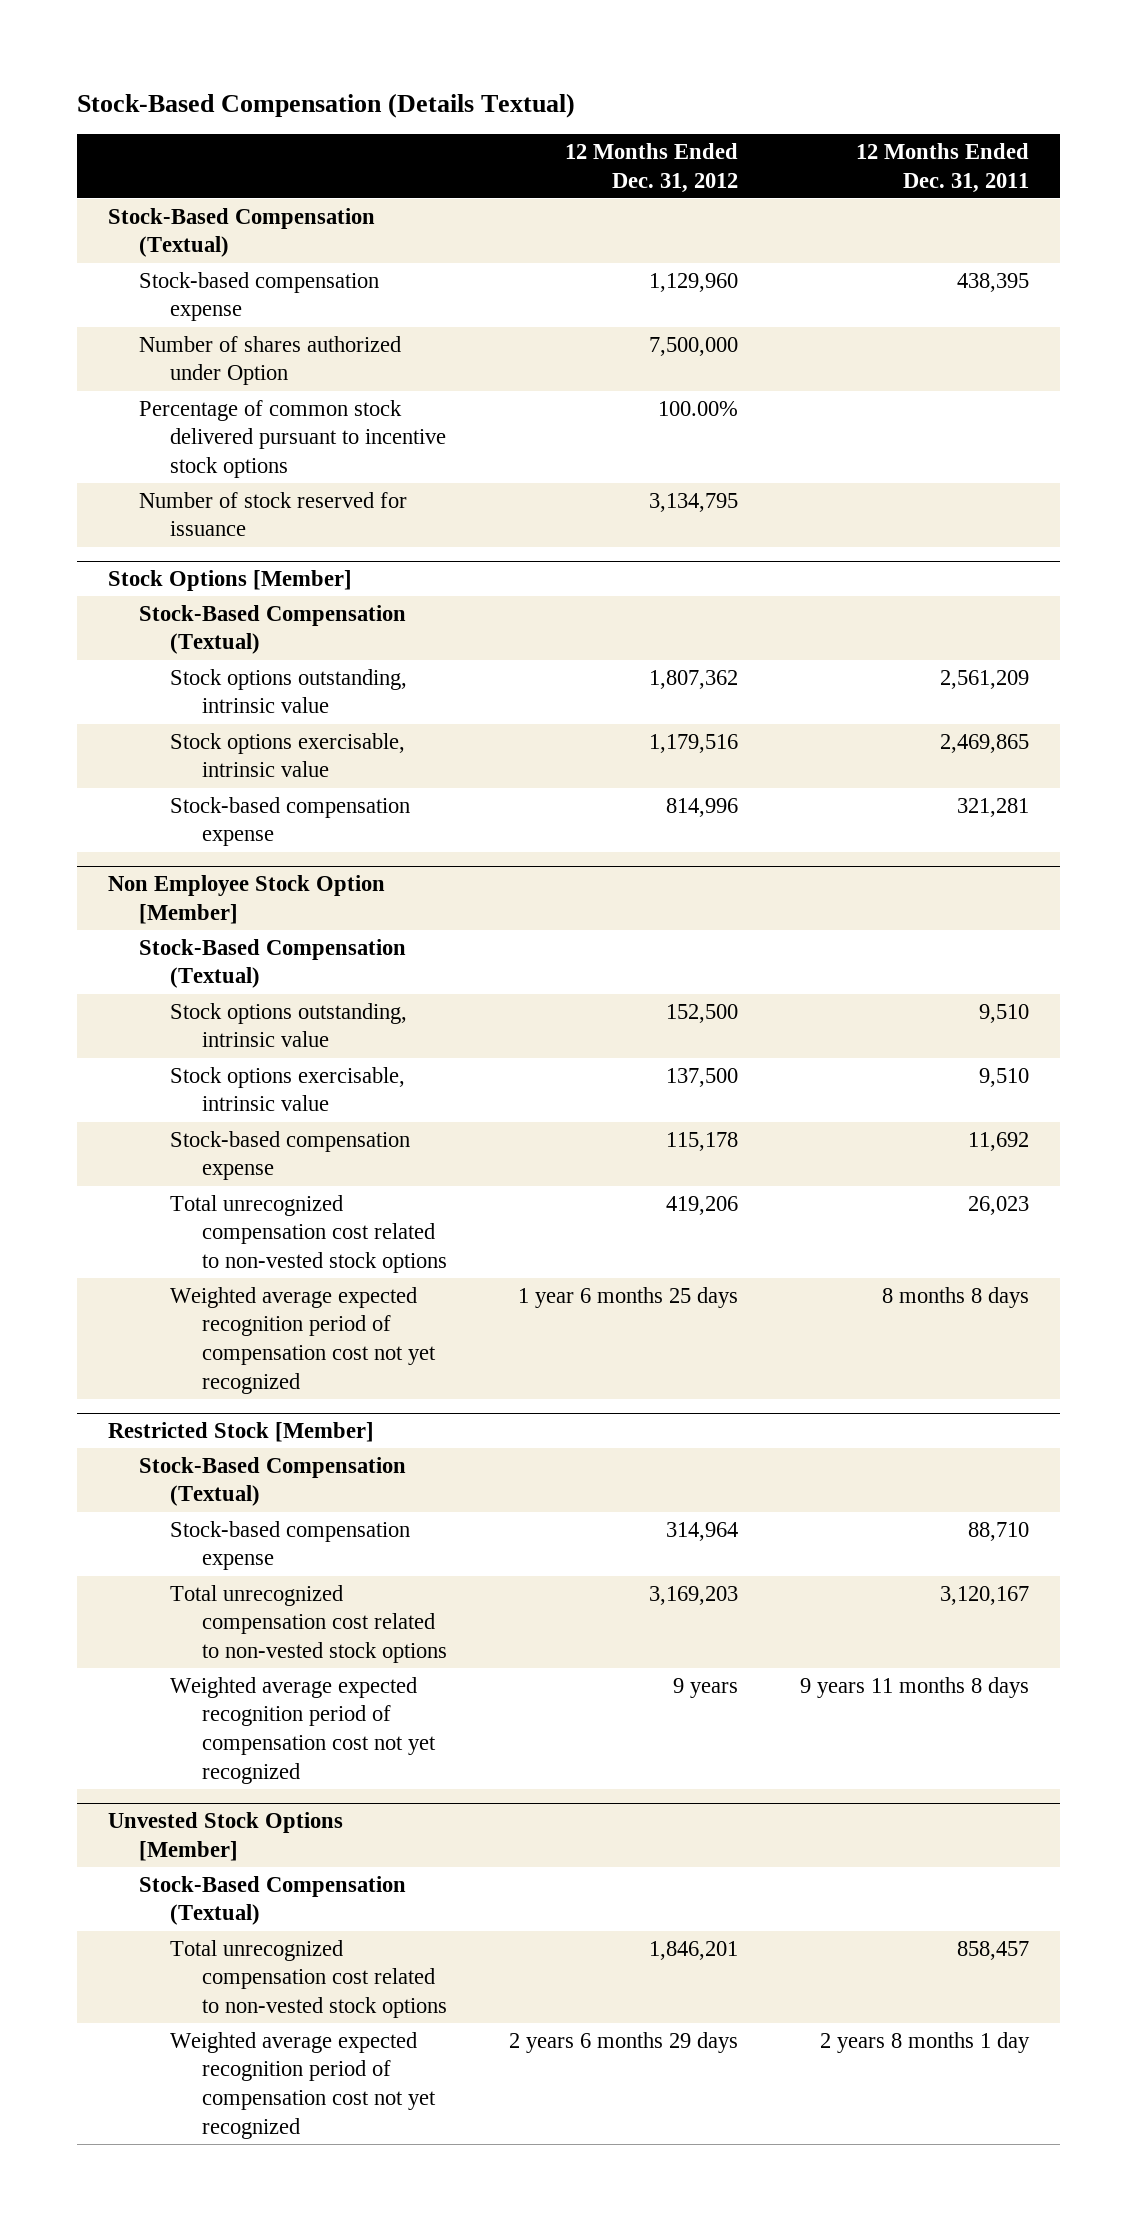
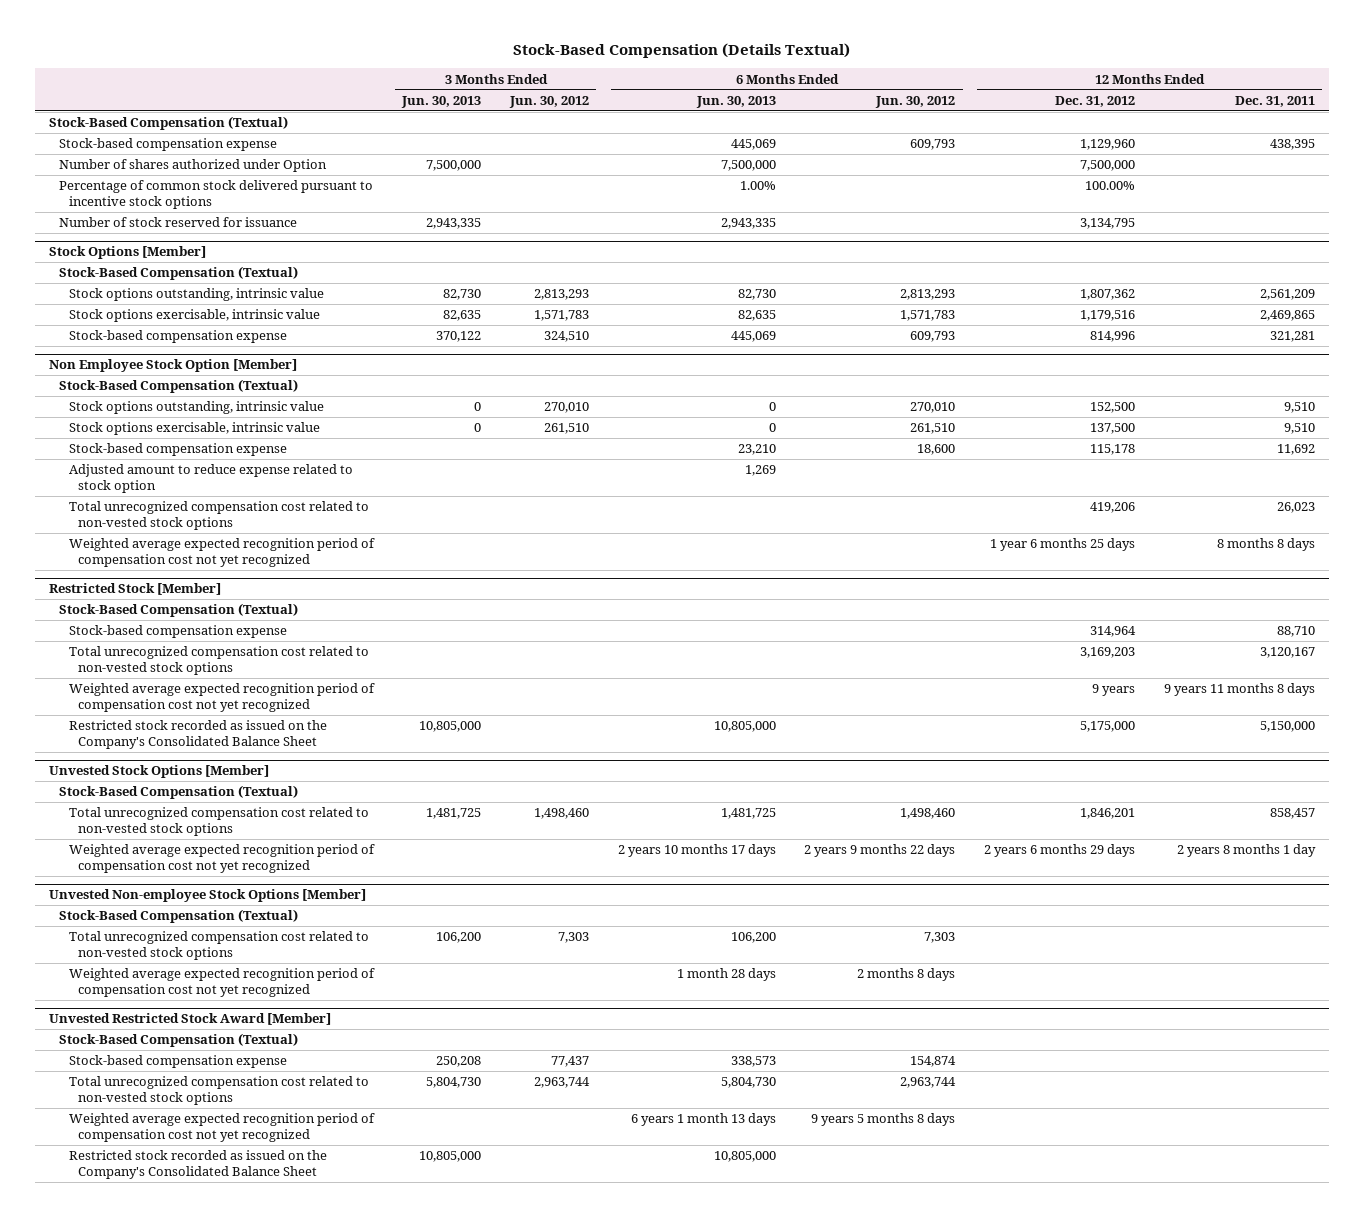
- | 12 Months Ended Dec. 31, 2012 | 12 Months Ended Dec. 31, 2011
+ | 3 Months Ended Jun. 30, 2013 | 3 Months Ended Jun. 30, 2012 | 6 Months Ended Jun. 30, 2013 | 6 Months Ended Jun. 30, 2012 | 12 Months Ended Dec. 31, 2012 | 12 Months Ended Dec. 31, 2011
@ Non Employee Stock Option [Member]
+ Adjusted amount to reduce expense related to stock option | | | 1,269 | | |
@ Restricted Stock [Member]
+ Restricted stock recorded as issued on the Company's Consolidated Balance Sheet | 10,805,000 | | 10,805,000 | | 5,175,000 | 5,150,000
+ Unvested Non-employee Stock Options [Member]
+ Stock-Based Compensation (Textual)
+ Total unrecognized compensation cost related to non-vested stock options | 106,200 | 7,303 | 106,200 | 7,303 | |
+ Weighted average expected recognition period of compensation cost not yet recognized | | | 1 month 28 days | 2 months 8 days | |
+ Unvested Restricted Stock Award [Member]
+ Stock-Based Compensation (Textual)
+ Stock-based compensation expense | 250,208 | 77,437 | 338,573 | 154,874 | |
+ Total unrecognized compensation cost related to non-vested stock options | 5,804,730 | 2,963,744 | 5,804,730 | 2,963,744 | |
+ Weighted average expected recognition period of compensation cost not yet recognized | | | 6 years 1 month 13 days | 9 years 5 months 8 days | |
+ Restricted stock recorded as issued on the Company's Consolidated Balance Sheet | 10,805,000 | | 10,805,000 | | |

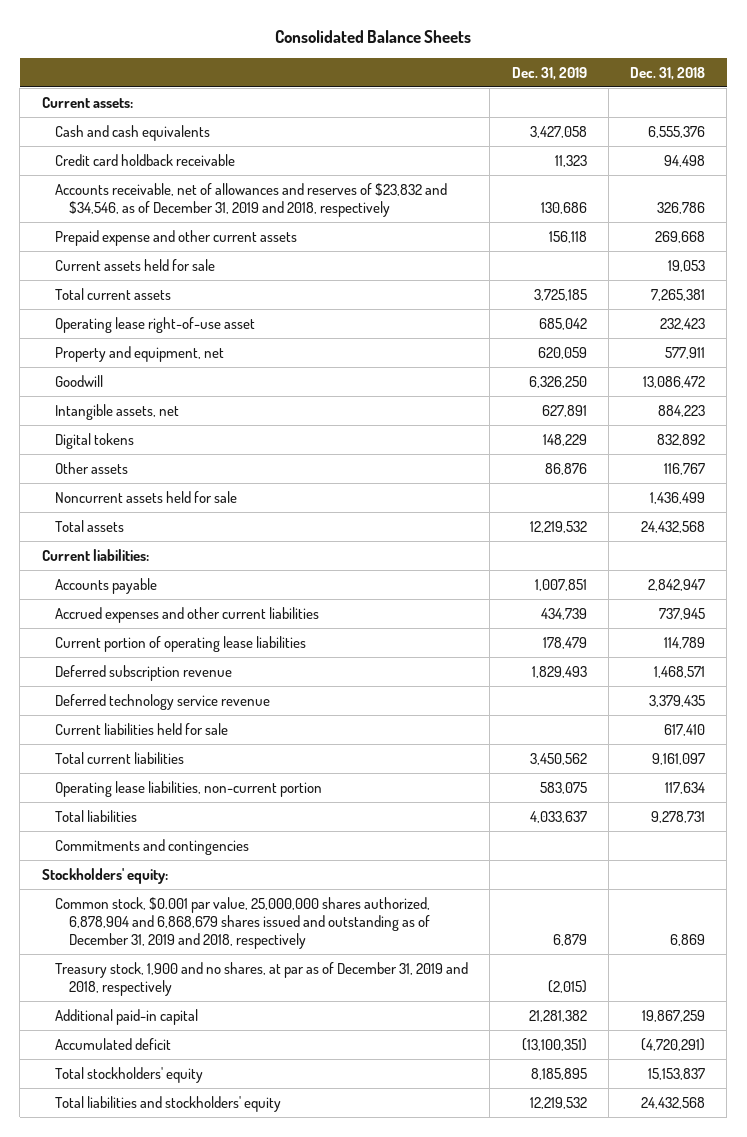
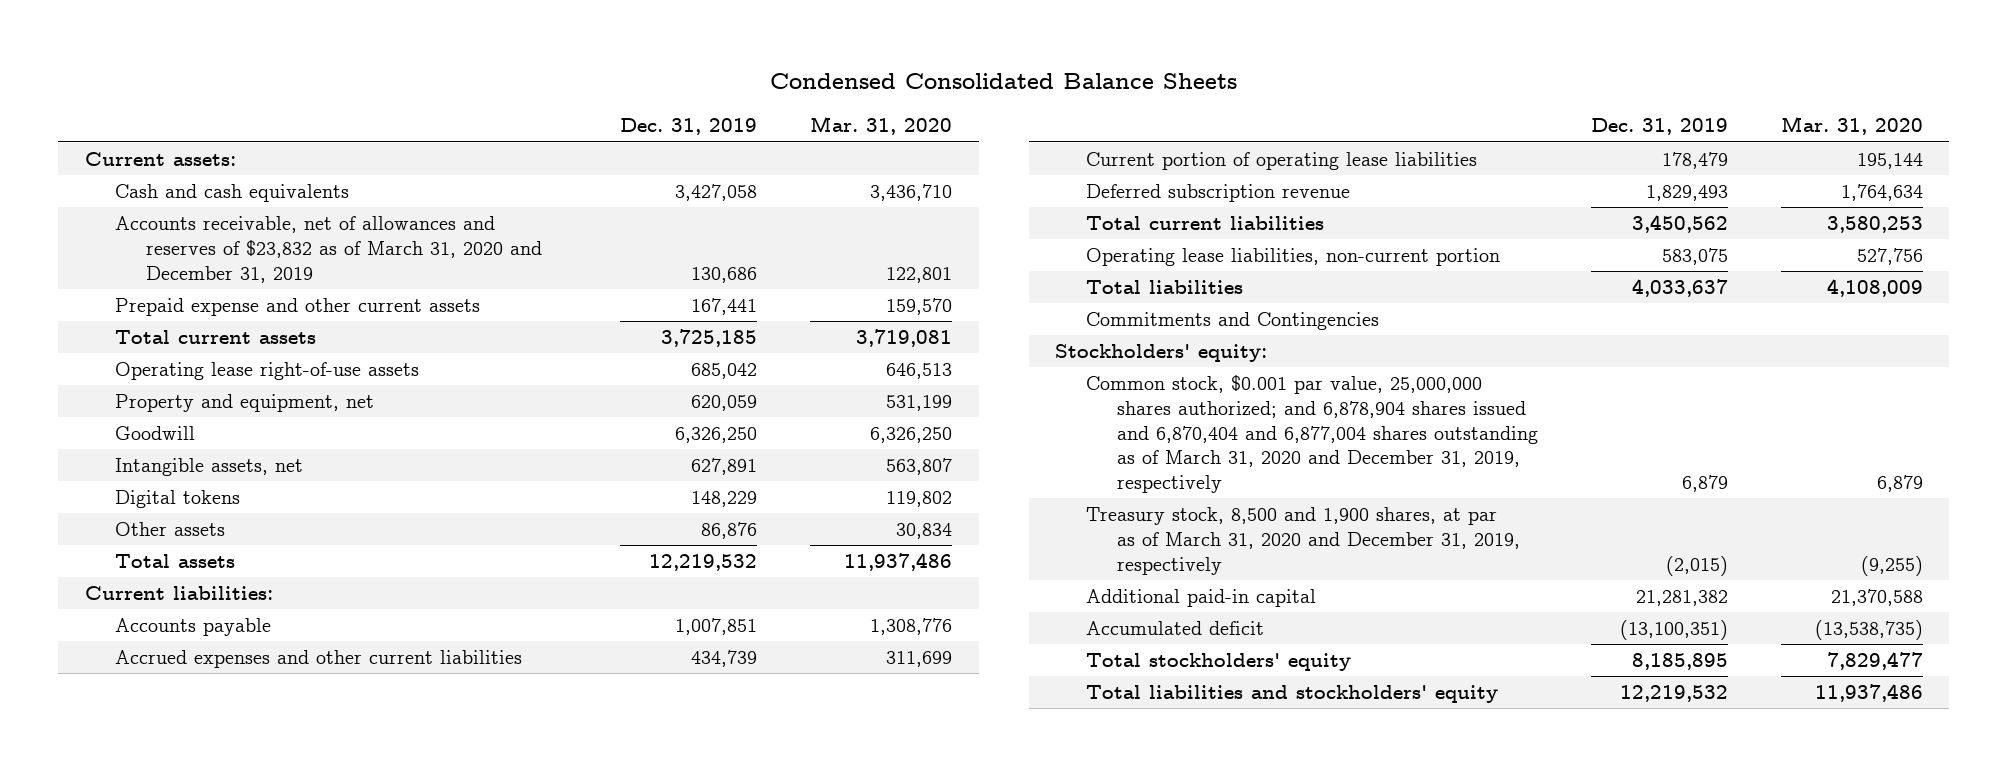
- Consolidated Balance Sheets
+ Condensed Consolidated Balance Sheets
- | Dec. 31, 2019 | Dec. 31, 2018
+ | Dec. 31, 2019 | Mar. 31, 2020
- Credit card holdback receivable | 11,323 | 94,498
- Accounts receivable, net of allowances and reserves of $23,832 and $34,546, as of December 31, 2019 and 2018, respectively | 130,686 | 326,786
- Prepaid expense and other current assets | 156,118 | 269,668
- Current assets held for sale | | 19,053
+ Accounts receivable, net of allowances and reserves of $23,832 as of March 31, 2020 and December 31, 2019 | 130,686 | 122,801
+ Prepaid expense and other current assets | 167,441 | 159,570
- Operating lease right-of-use asset | 685,042 | 232,423
+ Operating lease right-of-use assets | 685,042 | 646,513
- Noncurrent assets held for sale | | 1,436,499
- Deferred technology service revenue | | 3,379,435
- Current liabilities held for sale | | 617,410
- Commitments and contingencies
+ Commitments and Contingencies
- Common stock, $0.001 par value, 25,000,000 shares authorized, 6,878,904 and 6,868,679 shares issued and outstanding as of December 31, 2019 and 2018, respectively | 6,879 | 6,869
- Treasury stock, 1,900 and no shares, at par as of December 31, 2019 and 2018, respectively | (2,015) |
+ Common stock, $0.001 par value, 25,000,000 shares authorized; and 6,878,904 shares issued and 6,870,404 and 6,877,004 shares outstanding as of March 31, 2020 and December 31, 2019, respectively | 6,879 | 6,879
+ Treasury stock, 8,500 and 1,900 shares, at par as of March 31, 2020 and December 31, 2019, respectively | (2,015) | (9,255)

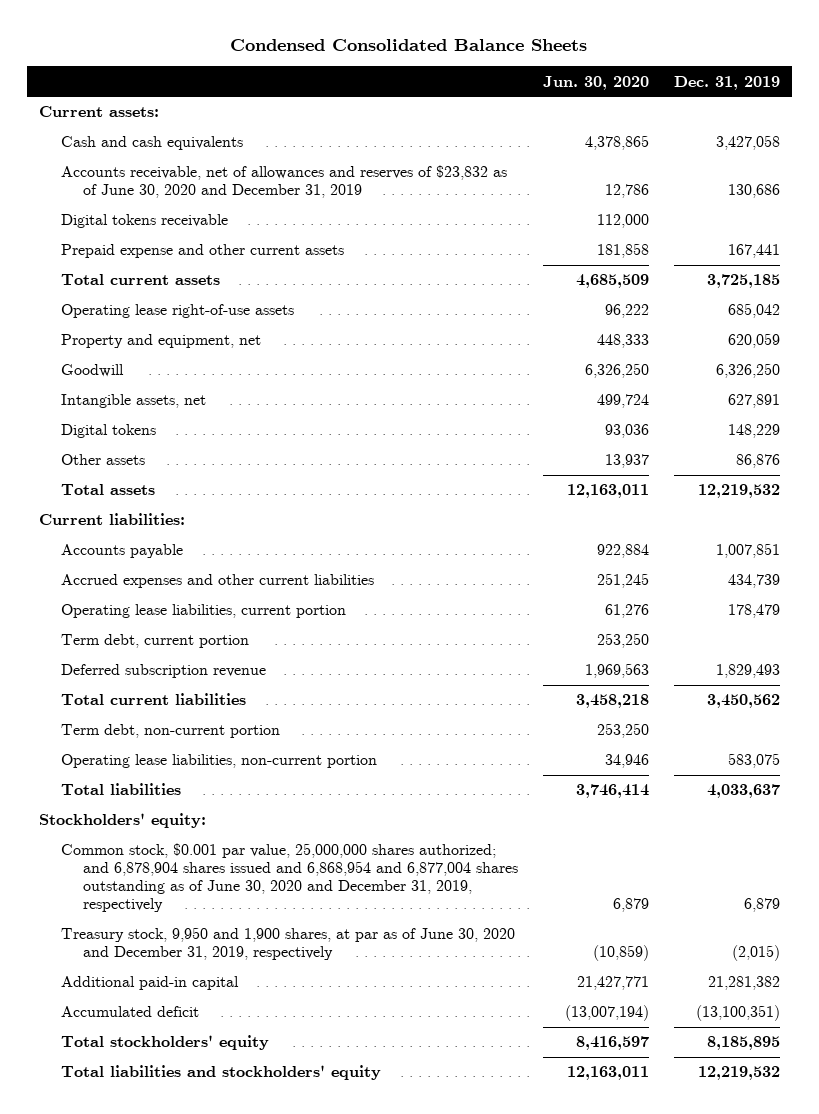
- | Dec. 31, 2019 | Mar. 31, 2020
+ | Jun. 30, 2020 | Dec. 31, 2019
- Accounts receivable, net of allowances and reserves of $23,832 as of March 31, 2020 and December 31, 2019 | 130,686 | 122,801
+ Accounts receivable, net of allowances and reserves of $23,832 as of June 30, 2020 and December 31, 2019 | 12,786 | 130,686
+ Digital tokens receivable | 112,000 |
- Current portion of operating lease liabilities | 178,479 | 195,144
+ Operating lease liabilities, current portion | 61,276 | 178,479
+ Term debt, current portion | 253,250 |
+ Term debt, non-current portion | 253,250 |
- Commitments and Contingencies
- Common stock, $0.001 par value, 25,000,000 shares authorized; and 6,878,904 shares issued and 6,870,404 and 6,877,004 shares outstanding as of March 31, 2020 and December 31, 2019, respectively | 6,879 | 6,879
- Treasury stock, 8,500 and 1,900 shares, at par as of March 31, 2020 and December 31, 2019, respectively | (2,015) | (9,255)
+ Common stock, $0.001 par value, 25,000,000 shares authorized; and 6,878,904 shares issued and 6,868,954 and 6,877,004 shares outstanding as of June 30, 2020 and December 31, 2019, respectively | 6,879 | 6,879
+ Treasury stock, 9,950 and 1,900 shares, at par as of June 30, 2020 and December 31, 2019, respectively | (10,859) | (2,015)

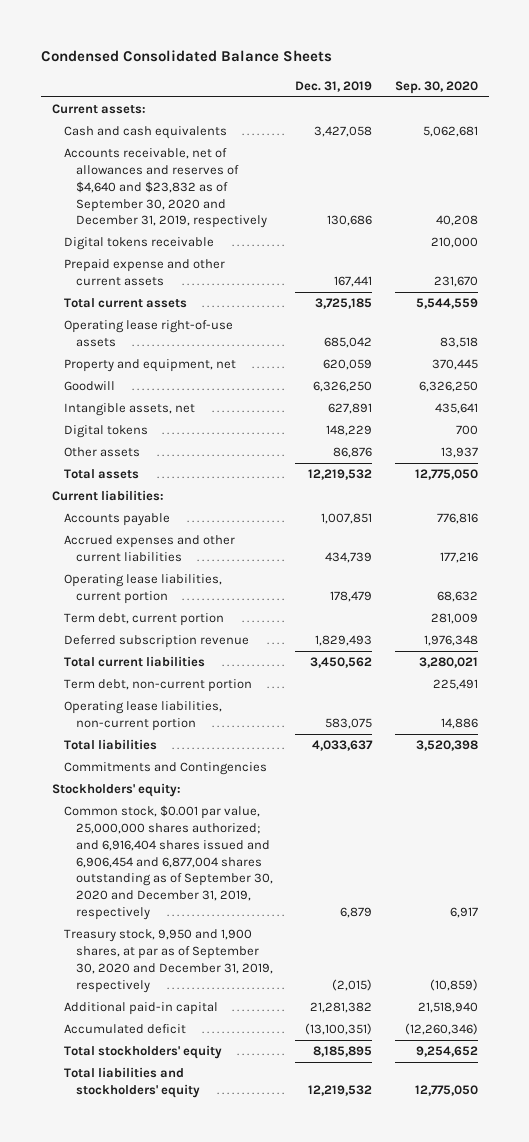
- | Jun. 30, 2020 | Dec. 31, 2019
+ | Dec. 31, 2019 | Sep. 30, 2020
- Accounts receivable, net of allowances and reserves of $23,832 as of June 30, 2020 and December 31, 2019 | 12,786 | 130,686
+ Accounts receivable, net of allowances and reserves of $4,640 and $23,832 as of September 30, 2020 and December 31, 2019, respectively | 130,686 | 40,208
+ Commitments and Contingencies
- Common stock, $0.001 par value, 25,000,000 shares authorized; and 6,878,904 shares issued and 6,868,954 and 6,877,004 shares outstanding as of June 30, 2020 and December 31, 2019, respectively | 6,879 | 6,879
- Treasury stock, 9,950 and 1,900 shares, at par as of June 30, 2020 and December 31, 2019, respectively | (10,859) | (2,015)
+ Common stock, $0.001 par value, 25,000,000 shares authorized; and 6,916,404 shares issued and 6,906,454 and 6,877,004 shares outstanding as of September 30, 2020 and December 31, 2019, respectively | 6,879 | 6,917
+ Treasury stock, 9,950 and 1,900 shares, at par as of September 30, 2020 and December 31, 2019, respectively | (2,015) | (10,859)

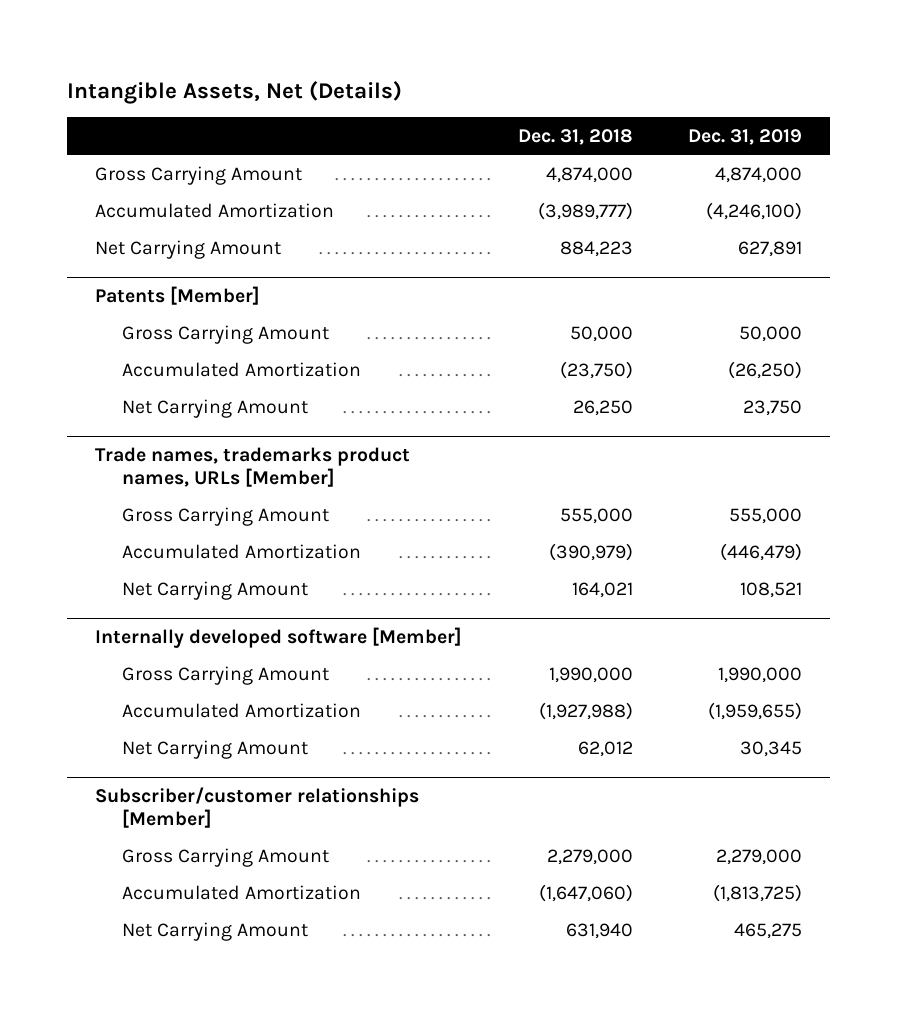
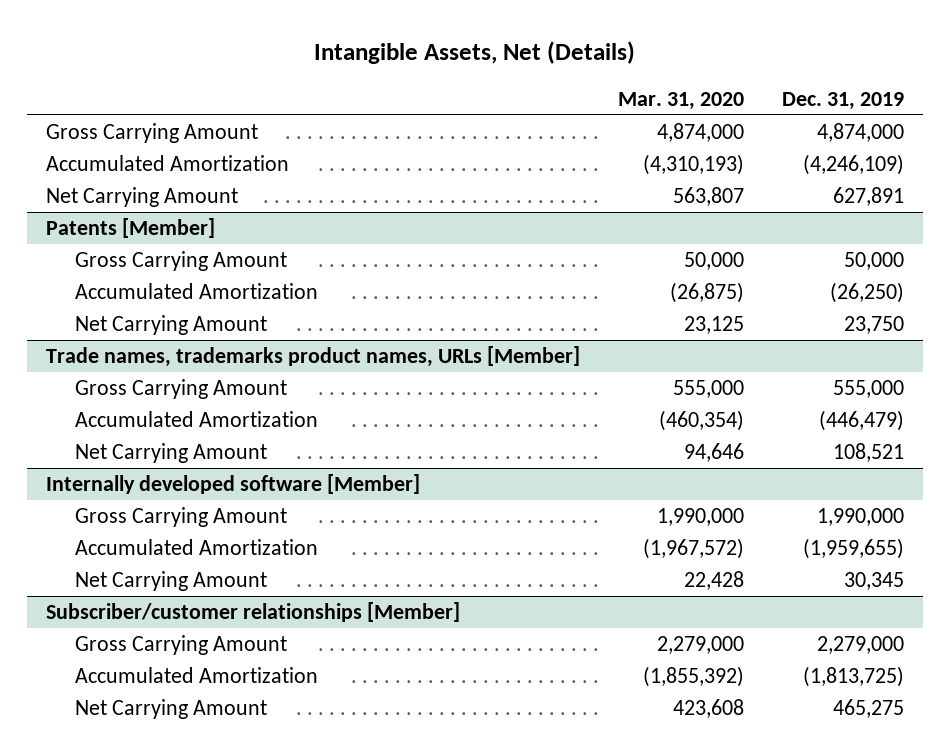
- | Dec. 31, 2018 | Dec. 31, 2019
+ | Mar. 31, 2020 | Dec. 31, 2019
- Accumulated Amortization | (3,989,777) | (4,246,100)
+ Accumulated Amortization | (4,310,193) | (4,246,109)

